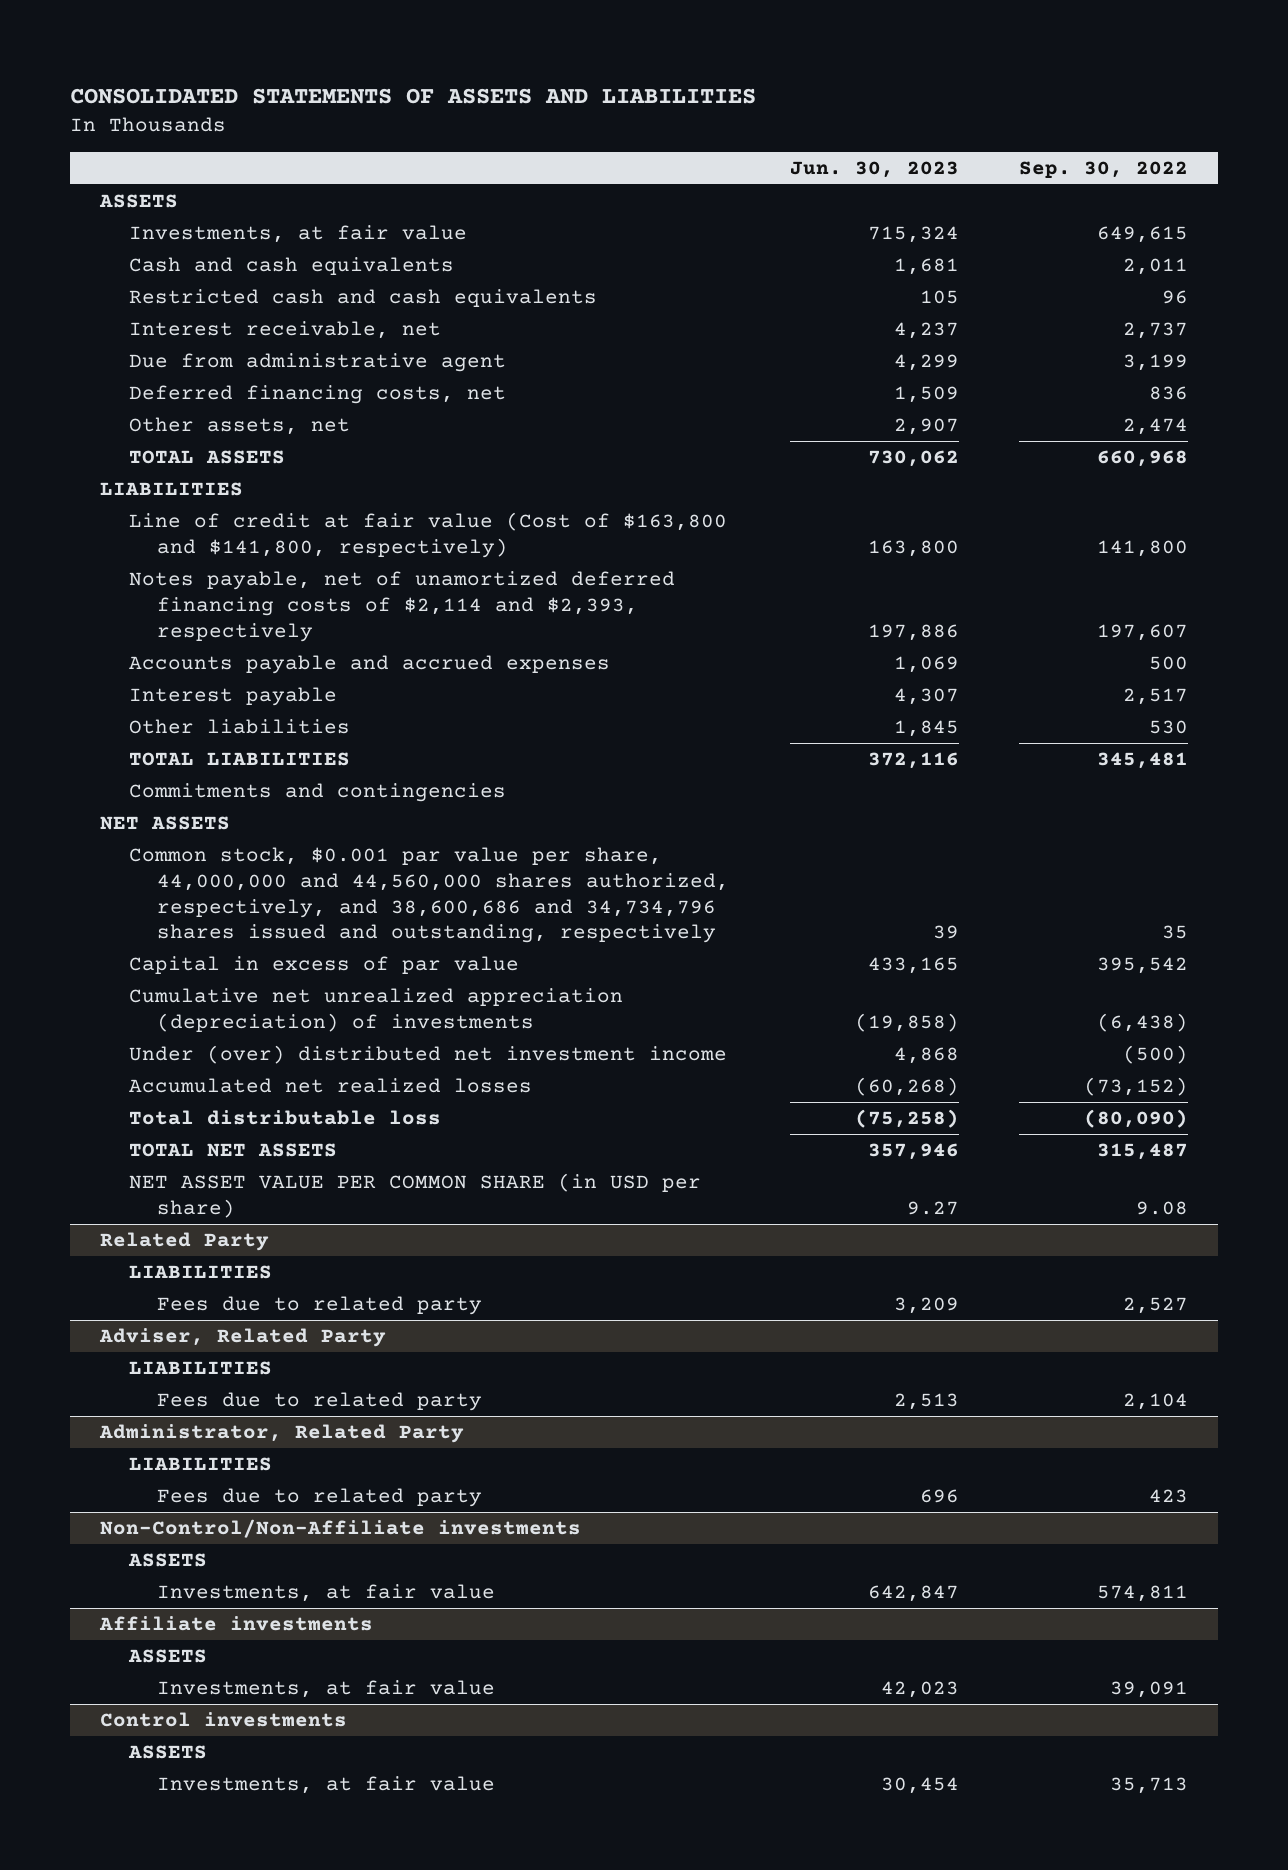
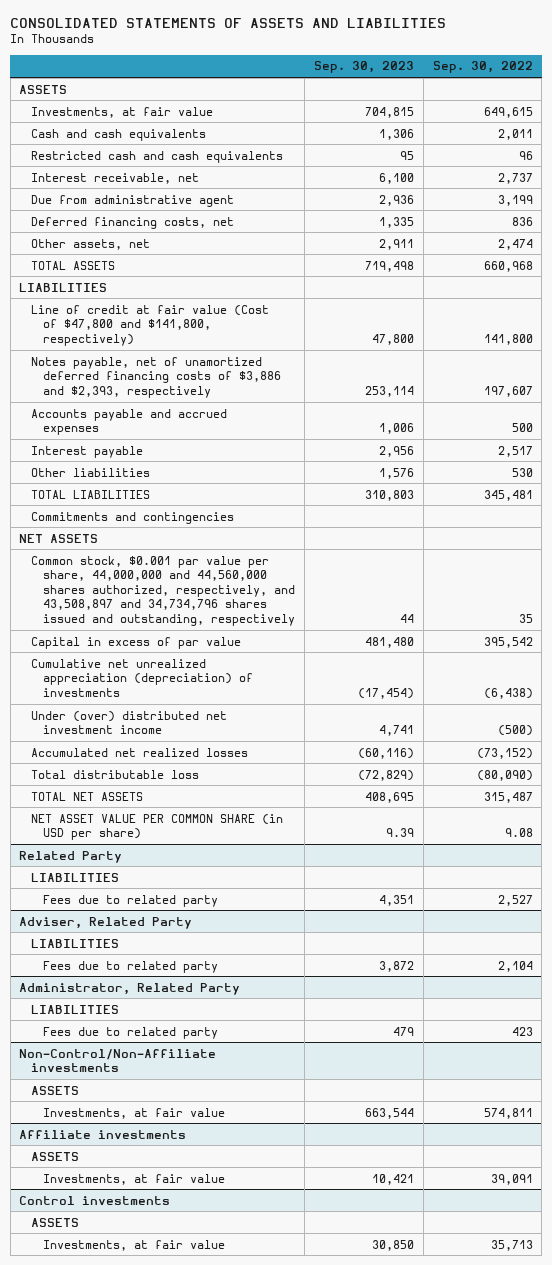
- | Jun. 30, 2023 | Sep. 30, 2022
+ | Sep. 30, 2023 | Sep. 30, 2022
- Line of credit at fair value (Cost of $163,800 and $141,800, respectively) | 163,800 | 141,800
- Notes payable, net of unamortized deferred financing costs of $2,114 and $2,393, respectively | 197,886 | 197,607
+ Line of credit at fair value (Cost of $47,800 and $141,800, respectively) | 47,800 | 141,800
+ Notes payable, net of unamortized deferred financing costs of $3,886 and $2,393, respectively | 253,114 | 197,607
- Common stock, $0.001 par value per share, 44,000,000 and 44,560,000 shares authorized, respectively, and 38,600,686 and 34,734,796 shares issued and outstanding, respectively | 39 | 35
+ Common stock, $0.001 par value per share, 44,000,000 and 44,560,000 shares authorized, respectively, and 43,508,897 and 34,734,796 shares issued and outstanding, respectively | 44 | 35

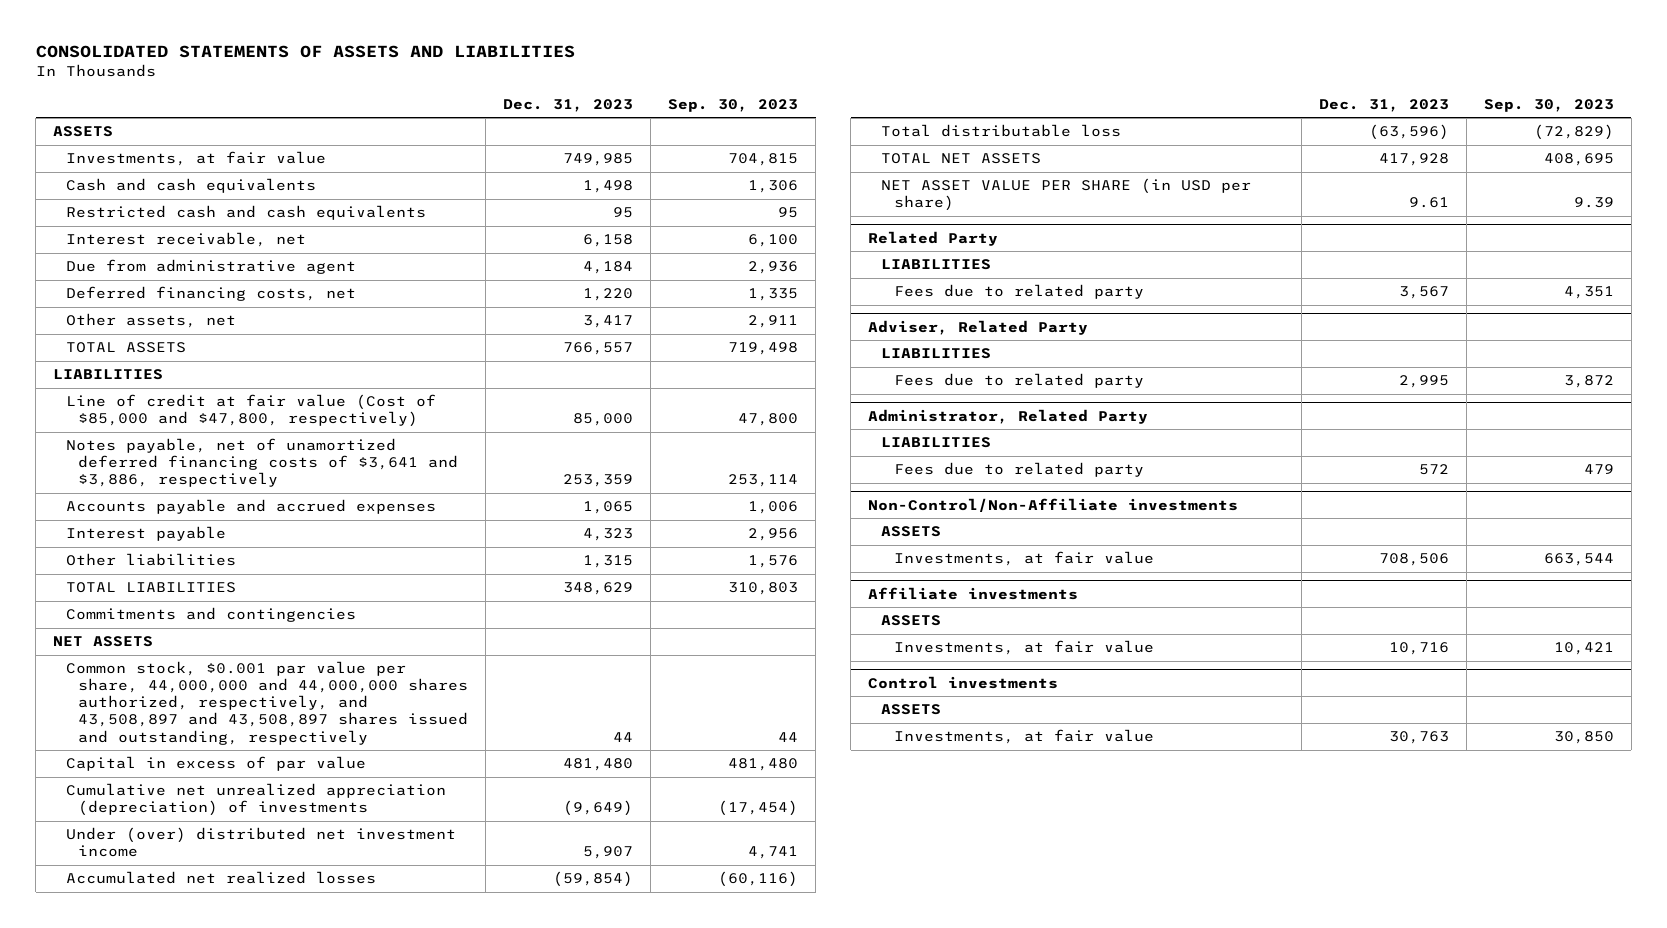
- | Sep. 30, 2023 | Sep. 30, 2022
+ | Dec. 31, 2023 | Sep. 30, 2023
- Line of credit at fair value (Cost of $47,800 and $141,800, respectively) | 47,800 | 141,800
- Notes payable, net of unamortized deferred financing costs of $3,886 and $2,393, respectively | 253,114 | 197,607
+ Line of credit at fair value (Cost of $85,000 and $47,800, respectively) | 85,000 | 47,800
+ Notes payable, net of unamortized deferred financing costs of $3,641 and $3,886, respectively | 253,359 | 253,114
- Common stock, $0.001 par value per share, 44,000,000 and 44,560,000 shares authorized, respectively, and 43,508,897 and 34,734,796 shares issued and outstanding, respectively | 44 | 35
+ Common stock, $0.001 par value per share, 44,000,000 and 44,000,000 shares authorized, respectively, and 43,508,897 and 43,508,897 shares issued and outstanding, respectively | 44 | 44
- NET ASSET VALUE PER COMMON SHARE (in USD per share) | 9.39 | 9.08
+ NET ASSET VALUE PER SHARE (in USD per share) | 9.61 | 9.39

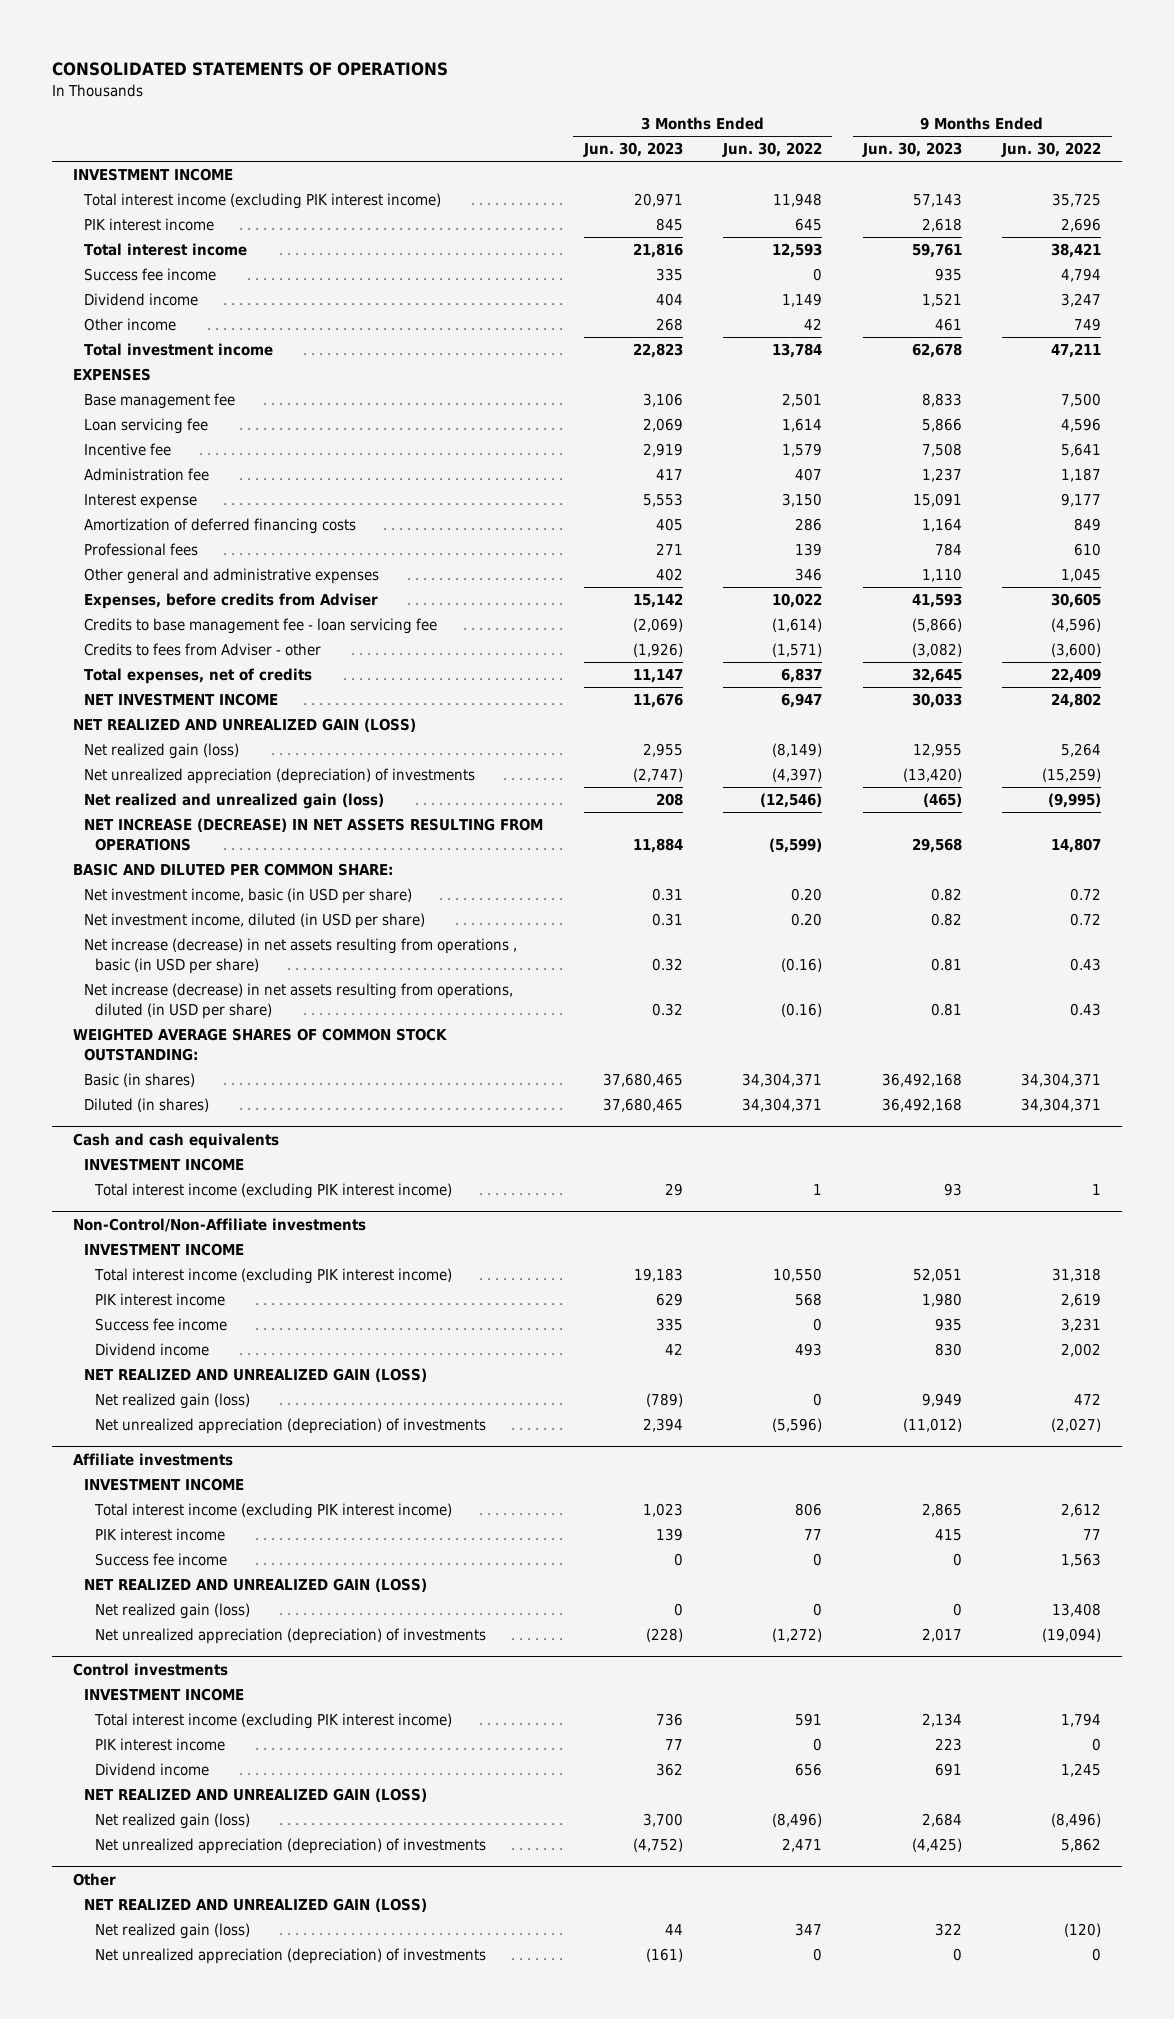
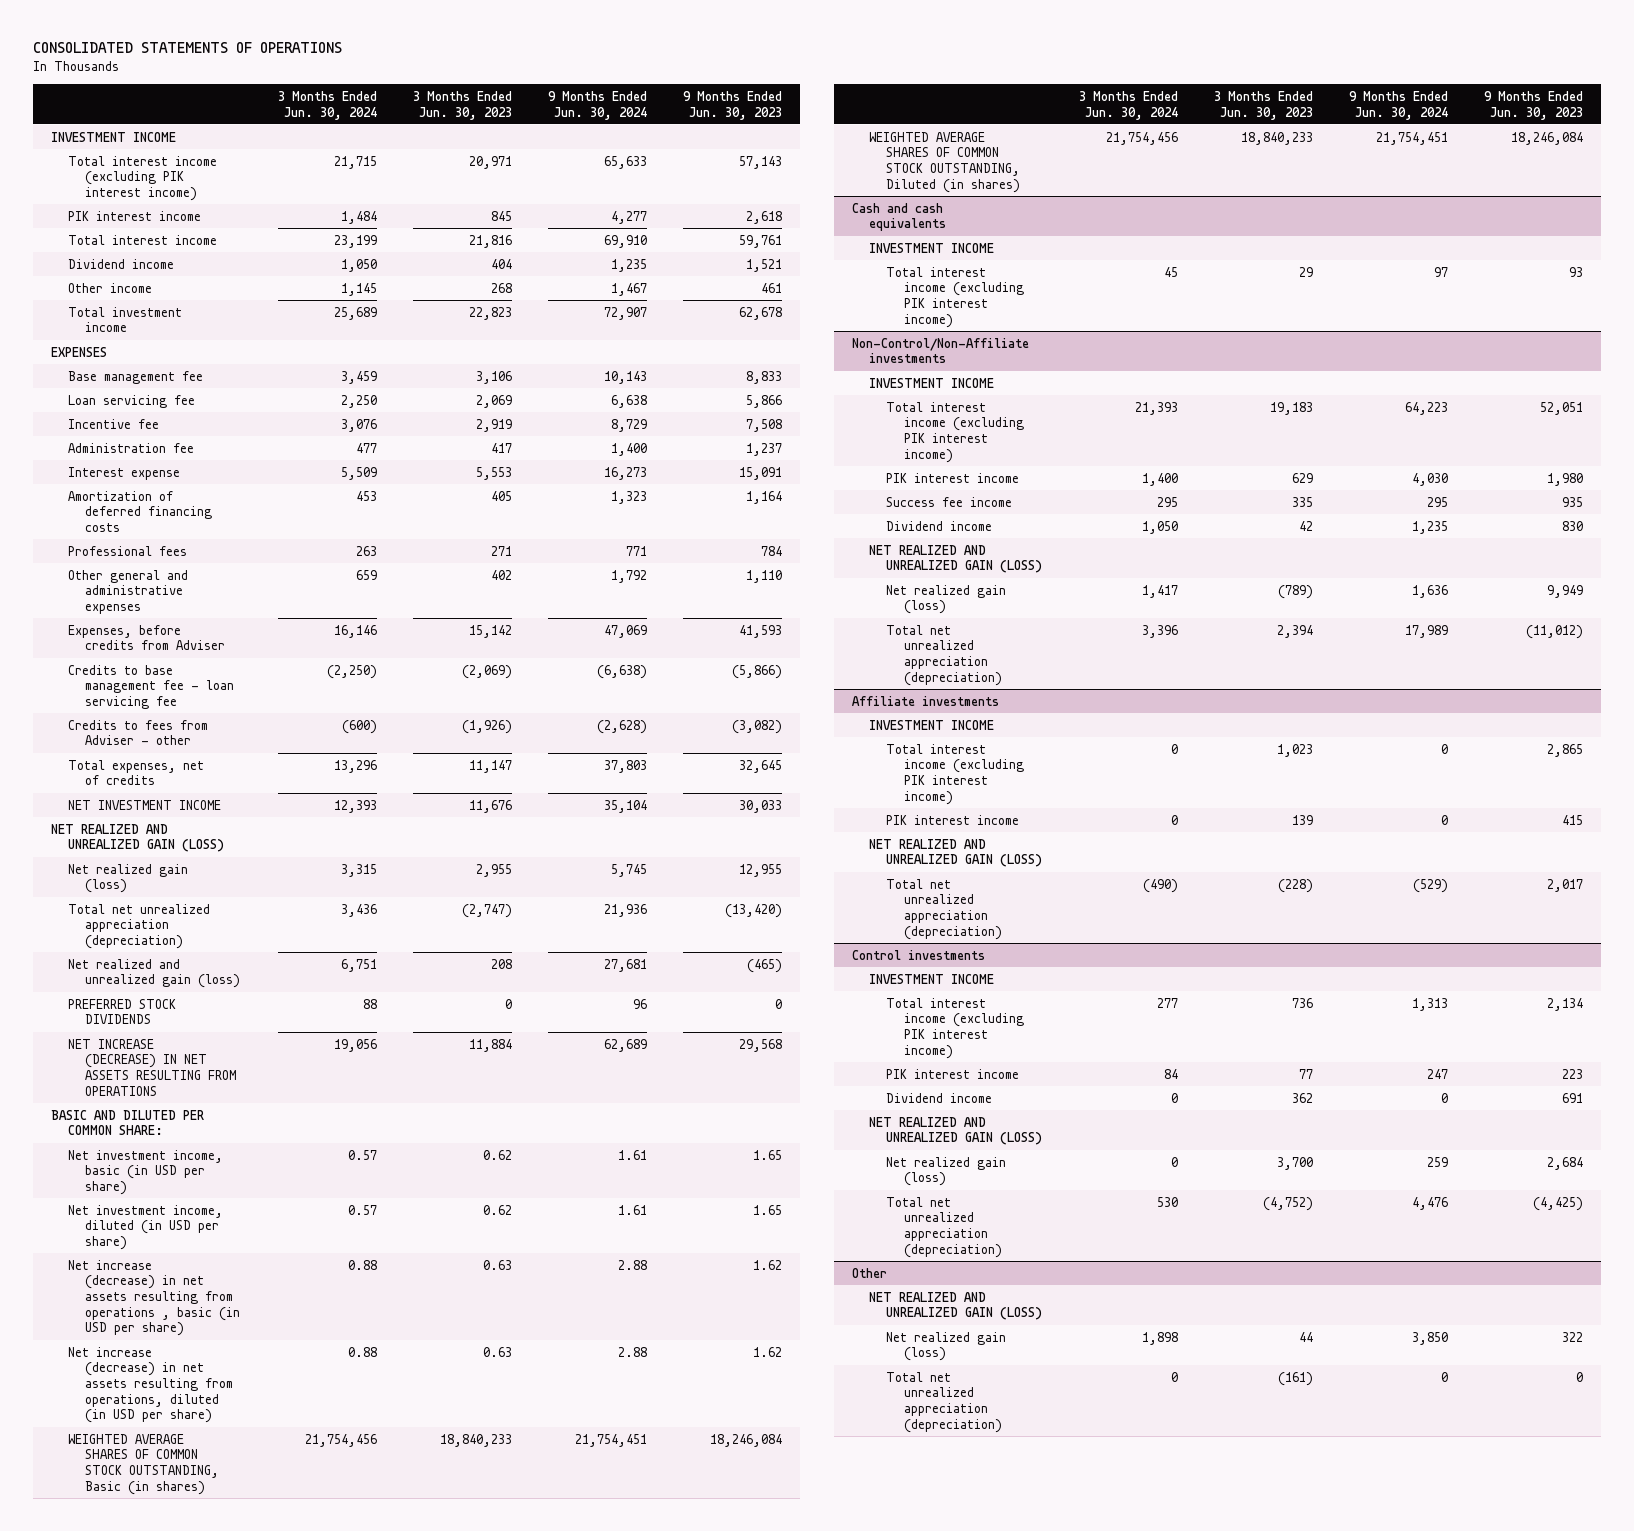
- | 3 Months Ended Jun. 30, 2023 | 3 Months Ended Jun. 30, 2022 | 9 Months Ended Jun. 30, 2023 | 9 Months Ended Jun. 30, 2022
+ | 3 Months Ended Jun. 30, 2024 | 3 Months Ended Jun. 30, 2023 | 9 Months Ended Jun. 30, 2024 | 9 Months Ended Jun. 30, 2023
- Success fee income | 335 | 0 | 935 | 4,794
- Net unrealized appreciation (depreciation) of investments | (2,747) | (4,397) | (13,420) | (15,259)
+ Total net unrealized appreciation (depreciation) | 3,436 | (2,747) | 21,936 | (13,420)
+ PREFERRED STOCK DIVIDENDS | 88 | 0 | 96 | 0
- Net investment income, basic (in USD per share) | 0.31 | 0.20 | 0.82 | 0.72
- Net investment income, diluted (in USD per share) | 0.31 | 0.20 | 0.82 | 0.72
- Net increase (decrease) in net assets resulting from operations , basic (in USD per share) | 0.32 | (0.16) | 0.81 | 0.43
- Net increase (decrease) in net assets resulting from operations, diluted (in USD per share) | 0.32 | (0.16) | 0.81 | 0.43
- WEIGHTED AVERAGE SHARES OF COMMON STOCK OUTSTANDING:
- Basic (in shares) | 37,680,465 | 34,304,371 | 36,492,168 | 34,304,371
- Diluted (in shares) | 37,680,465 | 34,304,371 | 36,492,168 | 34,304,371
+ Net investment income, basic (in USD per share) | 0.57 | 0.62 | 1.61 | 1.65
+ Net investment income, diluted (in USD per share) | 0.57 | 0.62 | 1.61 | 1.65
+ Net increase (decrease) in net assets resulting from operations , basic (in USD per share) | 0.88 | 0.63 | 2.88 | 1.62
+ Net increase (decrease) in net assets resulting from operations, diluted (in USD per share) | 0.88 | 0.63 | 2.88 | 1.62
+ WEIGHTED AVERAGE SHARES OF COMMON STOCK OUTSTANDING, Basic (in shares) | 21,754,456 | 18,840,233 | 21,754,451 | 18,246,084
+ WEIGHTED AVERAGE SHARES OF COMMON STOCK OUTSTANDING, Diluted (in shares) | 21,754,456 | 18,840,233 | 21,754,451 | 18,246,084
@ Non-Control/Non-Affiliate investments
- Net unrealized appreciation (depreciation) of investments | 2,394 | (5,596) | (11,012) | (2,027)
+ Total net unrealized appreciation (depreciation) | 3,396 | 2,394 | 17,989 | (11,012)
@ Affiliate investments
- Success fee income | 0 | 0 | 0 | 1,563
- Net realized gain (loss) | 0 | 0 | 0 | 13,408
- Net unrealized appreciation (depreciation) of investments | (228) | (1,272) | 2,017 | (19,094)
+ Total net unrealized appreciation (depreciation) | (490) | (228) | (529) | 2,017
@ Control investments
- Net unrealized appreciation (depreciation) of investments | (4,752) | 2,471 | (4,425) | 5,862
+ Total net unrealized appreciation (depreciation) | 530 | (4,752) | 4,476 | (4,425)
@ Other
- Net unrealized appreciation (depreciation) of investments | (161) | 0 | 0 | 0
+ Total net unrealized appreciation (depreciation) | 0 | (161) | 0 | 0

